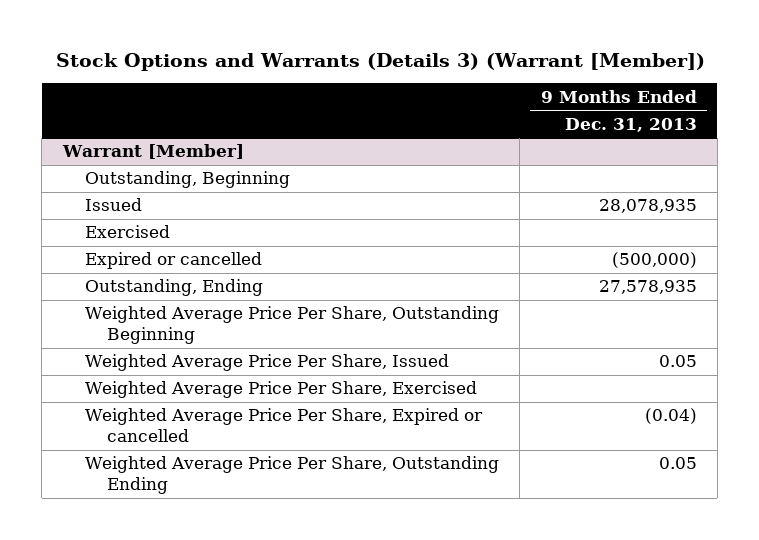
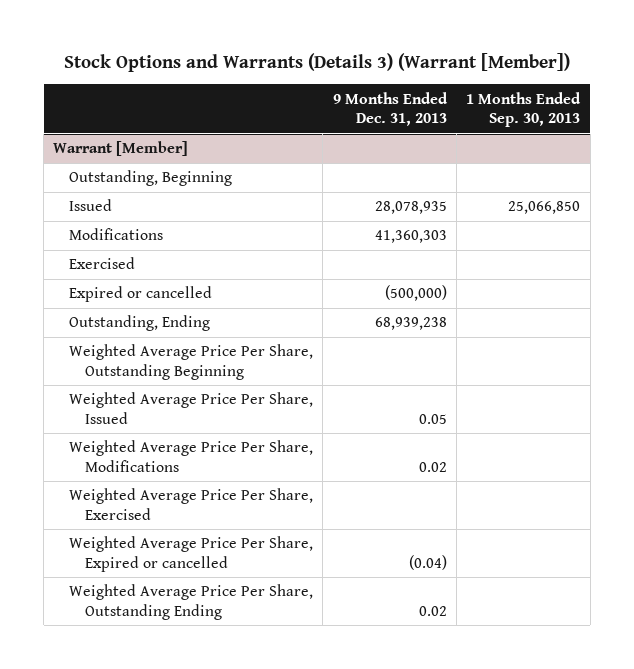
- | 9 Months Ended Dec. 31, 2013
+ | 9 Months Ended Dec. 31, 2013 | 1 Months Ended Sep. 30, 2013
@ Warrant [Member]
+ Modifications | 41,360,303 |
- Outstanding, Ending | 27,578,935
+ Outstanding, Ending | 68,939,238 |
+ Weighted Average Price Per Share, Modifications | 0.02 |
- Weighted Average Price Per Share, Outstanding Ending | 0.05
+ Weighted Average Price Per Share, Outstanding Ending | 0.02 |

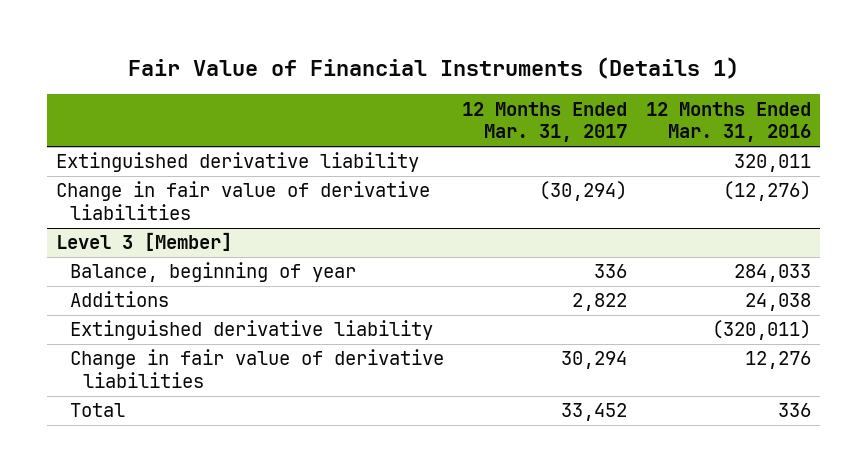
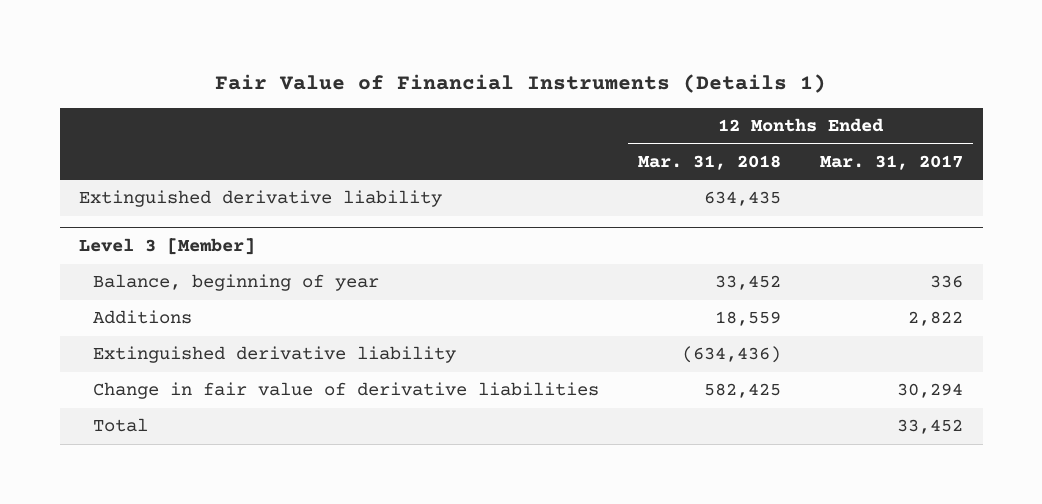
- | 12 Months Ended Mar. 31, 2017 | 12 Months Ended Mar. 31, 2016
+ | 12 Months Ended Mar. 31, 2018 | 12 Months Ended Mar. 31, 2017
- Change in fair value of derivative liabilities | (30,294) | (12,276)

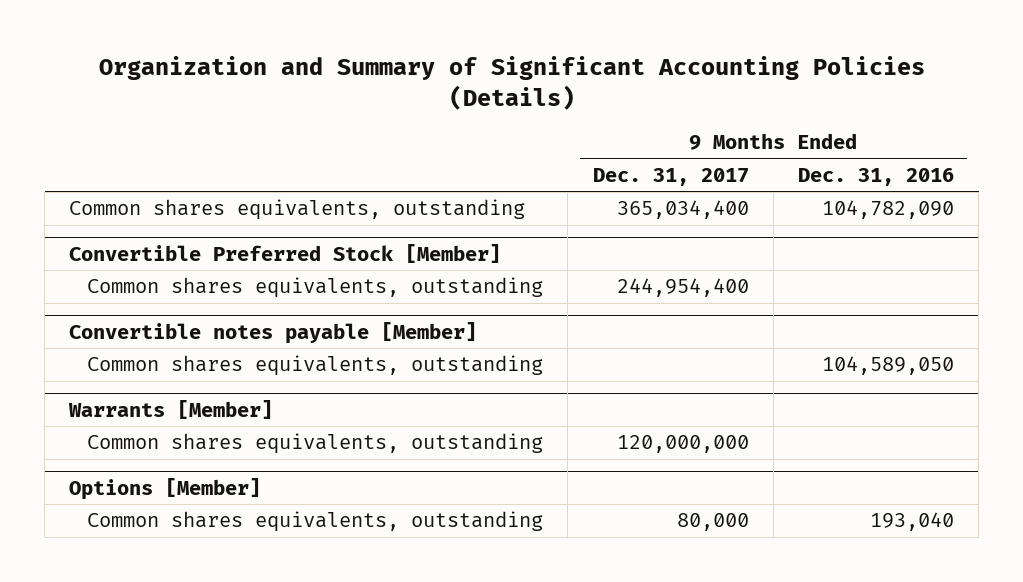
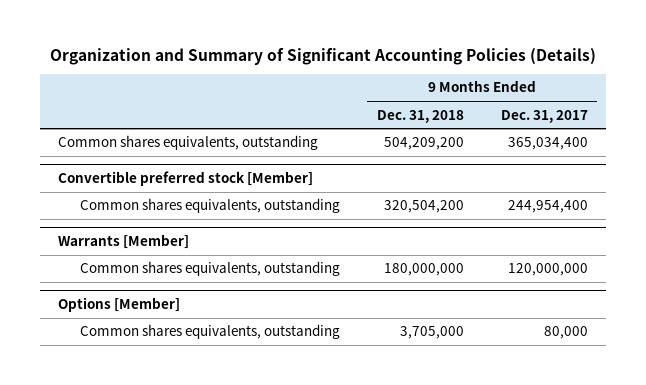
- | 9 Months Ended Dec. 31, 2017 | 9 Months Ended Dec. 31, 2016
+ | 9 Months Ended Dec. 31, 2018 | 9 Months Ended Dec. 31, 2017
- Convertible Preferred Stock [Member]
+ Convertible preferred stock [Member]
- Convertible notes payable [Member]
- Common shares equivalents, outstanding | | 104,589,050

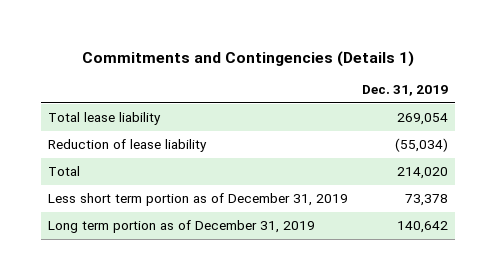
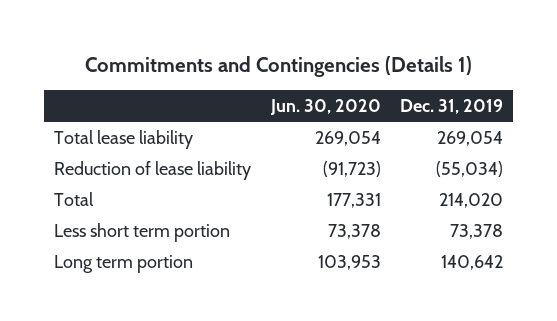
- | Dec. 31, 2019
+ | Jun. 30, 2020 | Dec. 31, 2019
- Less short term portion as of December 31, 2019 | 73,378
- Long term portion as of December 31, 2019 | 140,642
+ Less short term portion | 73,378 | 73,378
+ Long term portion | 103,953 | 140,642

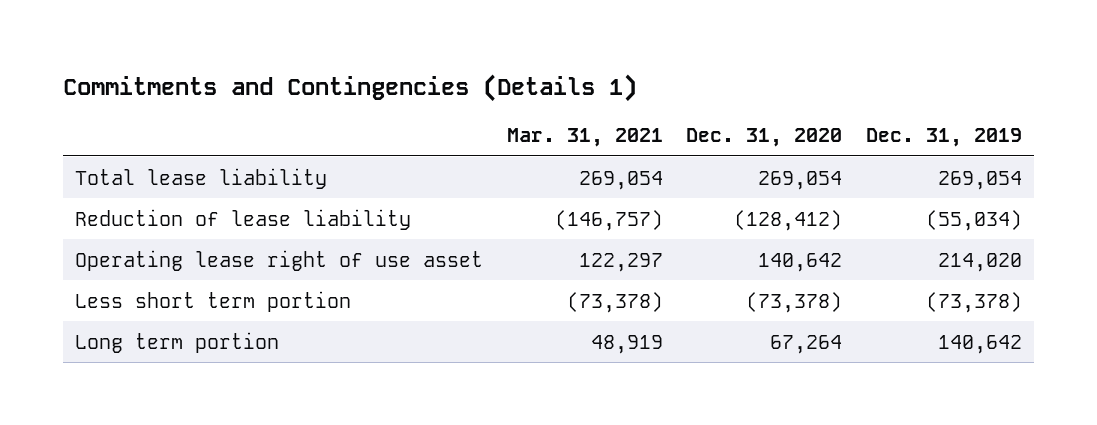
- | Jun. 30, 2020 | Dec. 31, 2019
+ | Mar. 31, 2021 | Dec. 31, 2020 | Dec. 31, 2019
- Total | 177,331 | 214,020
- Less short term portion | 73,378 | 73,378
+ Operating lease right of use asset | 122,297 | 140,642 | 214,020
+ Less short term portion | (73,378) | (73,378) | (73,378)

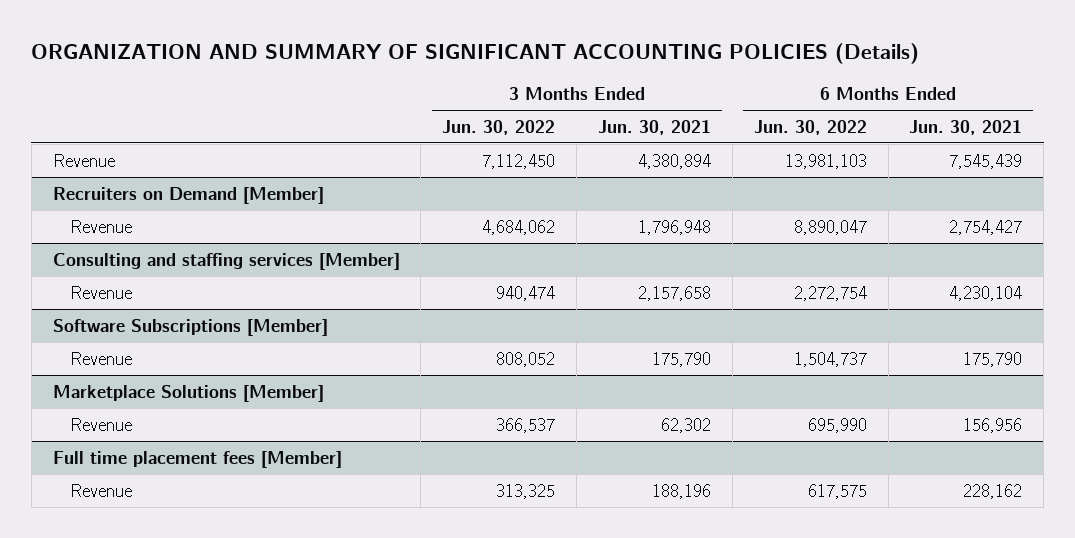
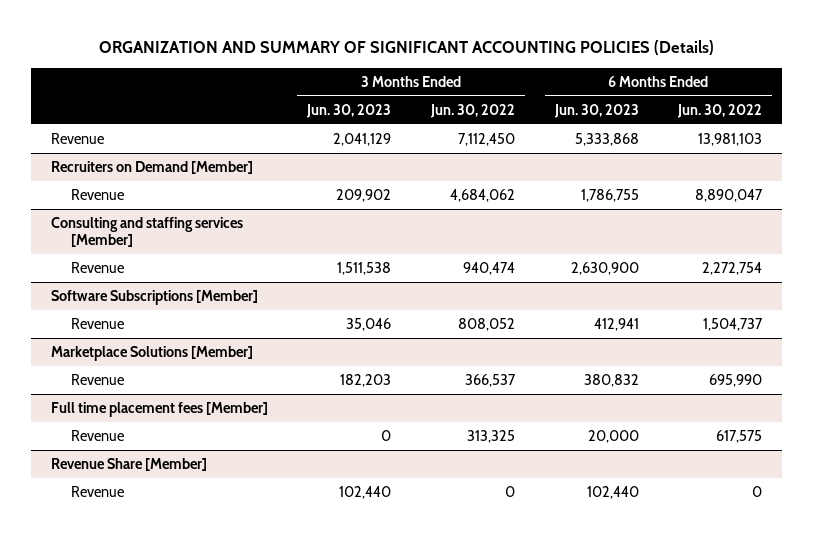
- | 3 Months Ended Jun. 30, 2022 | 3 Months Ended Jun. 30, 2021 | 6 Months Ended Jun. 30, 2022 | 6 Months Ended Jun. 30, 2021
+ | 3 Months Ended Jun. 30, 2023 | 3 Months Ended Jun. 30, 2022 | 6 Months Ended Jun. 30, 2023 | 6 Months Ended Jun. 30, 2022
+ Revenue Share [Member]
+ Revenue | 102,440 | 0 | 102,440 | 0

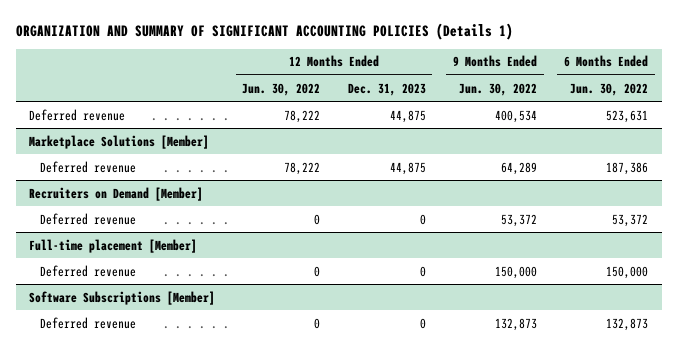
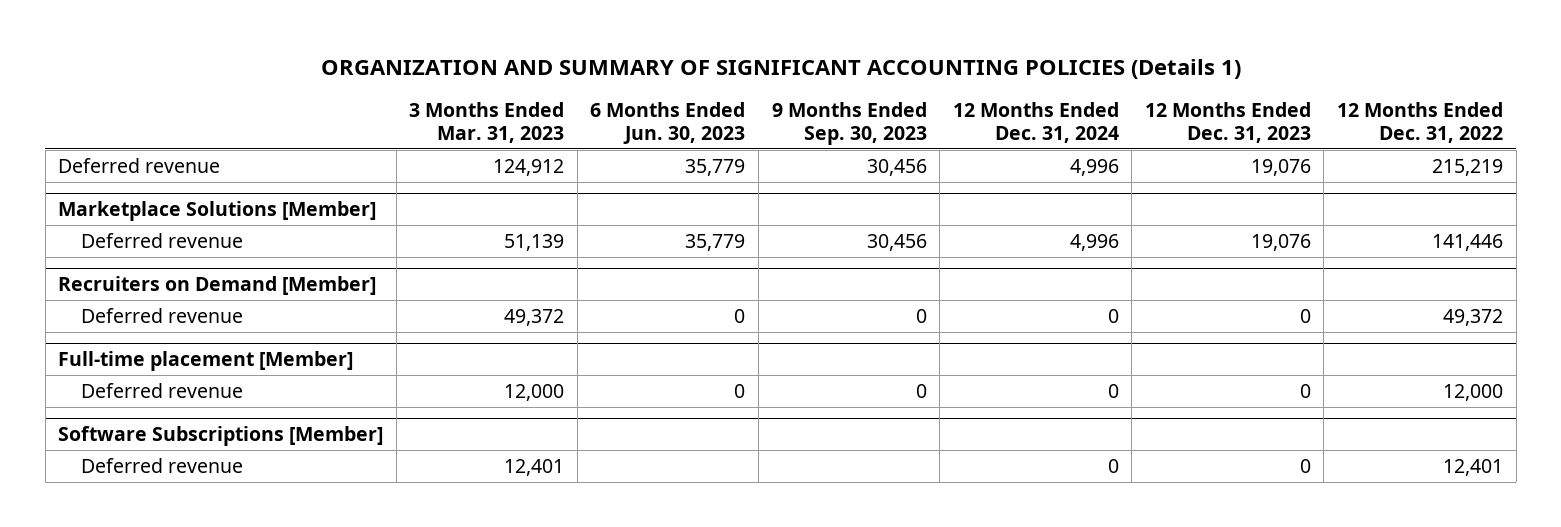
- | 12 Months Ended Jun. 30, 2022 | 12 Months Ended Dec. 31, 2023 | 9 Months Ended Jun. 30, 2022 | 6 Months Ended Jun. 30, 2022
+ | 3 Months Ended Mar. 31, 2023 | 6 Months Ended Jun. 30, 2023 | 9 Months Ended Sep. 30, 2023 | 12 Months Ended Dec. 31, 2024 | 12 Months Ended Dec. 31, 2023 | 12 Months Ended Dec. 31, 2022
- Deferred revenue | 78,222 | 44,875 | 400,534 | 523,631
+ Deferred revenue | 124,912 | 35,779 | 30,456 | 4,996 | 19,076 | 215,219
@ Marketplace Solutions [Member]
- Deferred revenue | 78,222 | 44,875 | 64,289 | 187,386
+ Deferred revenue | 51,139 | 35,779 | 30,456 | 4,996 | 19,076 | 141,446

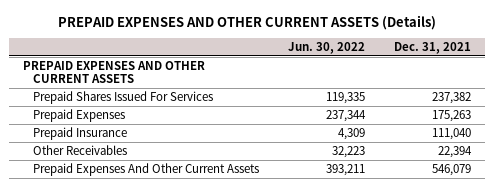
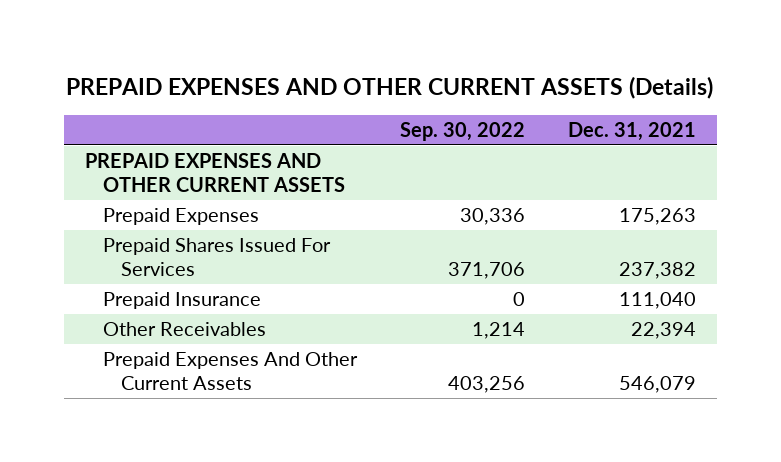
- | Jun. 30, 2022 | Dec. 31, 2021
+ | Sep. 30, 2022 | Dec. 31, 2021
moved down: Prepaid Shares Issued For Services | 371,706 | 237,382

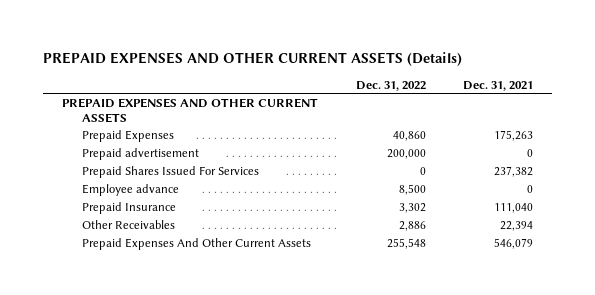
- | Sep. 30, 2022 | Dec. 31, 2021
+ | Dec. 31, 2022 | Dec. 31, 2021
+ Prepaid advertisement | 200,000 | 0
+ Employee advance | 8,500 | 0

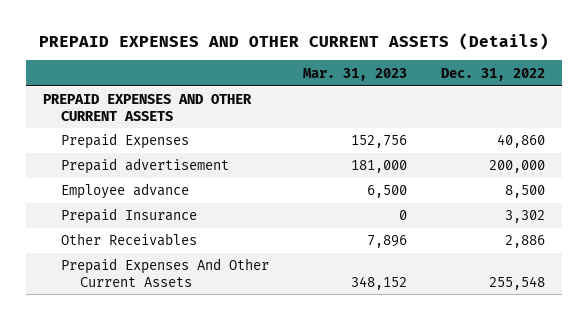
- | Dec. 31, 2022 | Dec. 31, 2021
+ | Mar. 31, 2023 | Dec. 31, 2022
- Prepaid Shares Issued For Services | 0 | 237,382

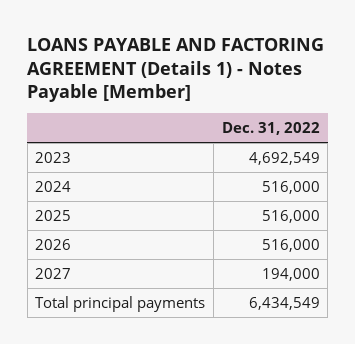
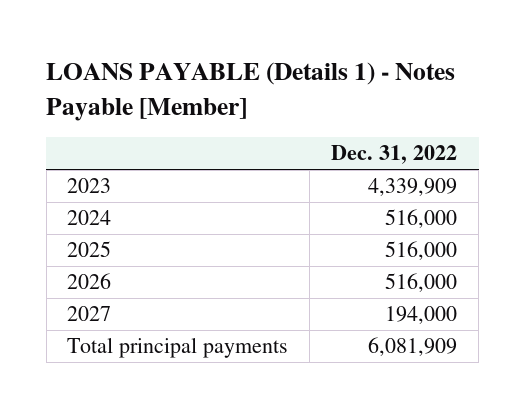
- LOANS PAYABLE AND FACTORING AGREEMENT (Details 1) - Notes Payable [Member]
+ LOANS PAYABLE (Details 1) - Notes Payable [Member]
- 2023 | 4,692,549
+ 2023 | 4,339,909
- Total principal payments | 6,434,549
+ Total principal payments | 6,081,909

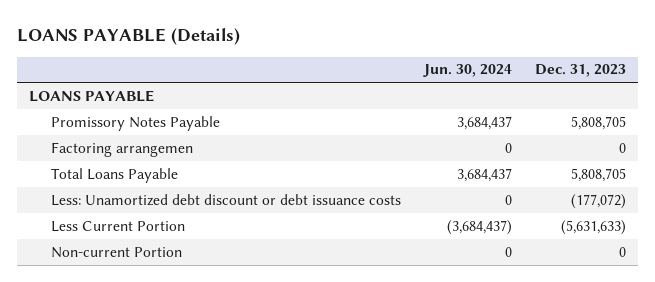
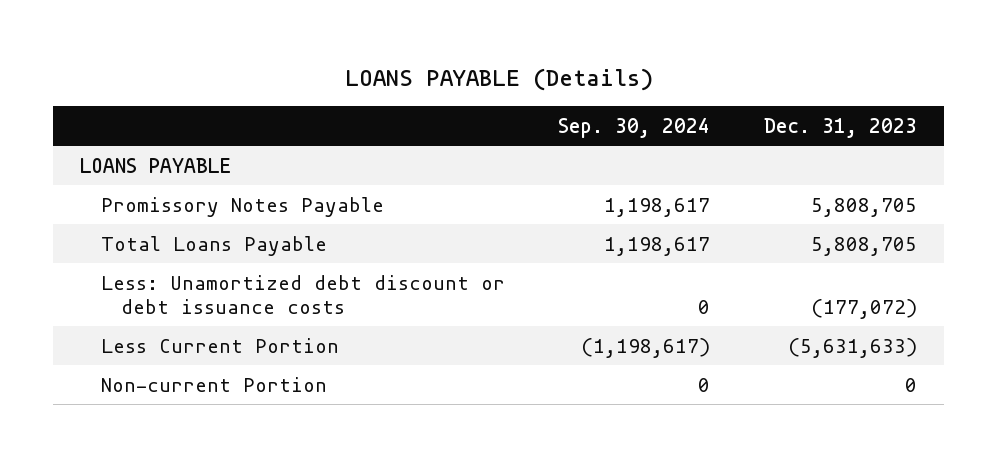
- | Jun. 30, 2024 | Dec. 31, 2023
+ | Sep. 30, 2024 | Dec. 31, 2023
- Factoring arrangemen | 0 | 0

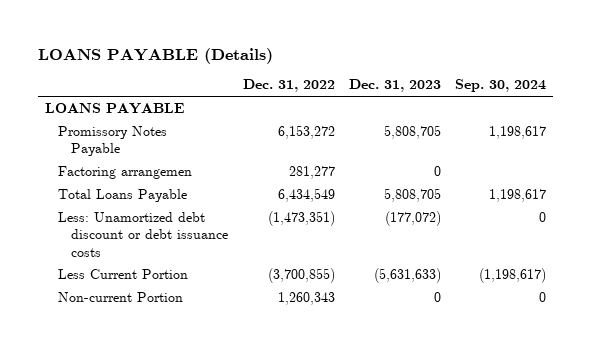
- | Sep. 30, 2024 | Dec. 31, 2023
+ | Dec. 31, 2022 | Dec. 31, 2023 | Sep. 30, 2024
+ Factoring arrangemen | 281,277 | 0 |

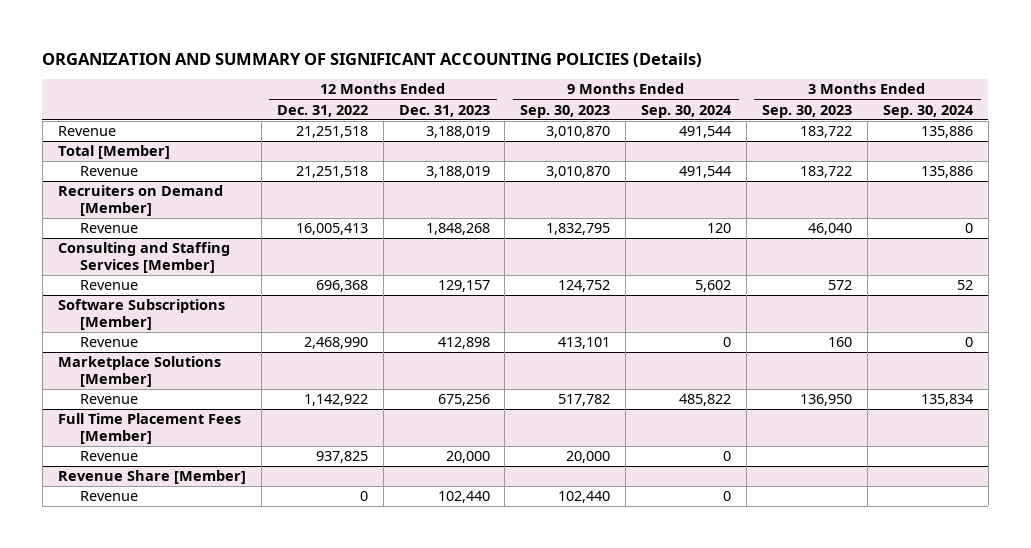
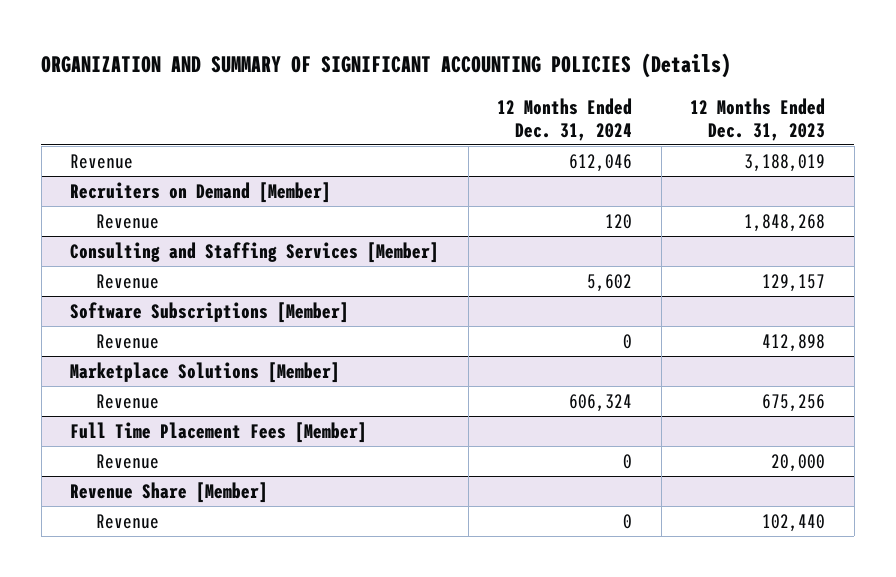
- | 12 Months Ended Dec. 31, 2022 | 12 Months Ended Dec. 31, 2023 | 9 Months Ended Sep. 30, 2023 | 9 Months Ended Sep. 30, 2024 | 3 Months Ended Sep. 30, 2023 | 3 Months Ended Sep. 30, 2024
+ | 12 Months Ended Dec. 31, 2024 | 12 Months Ended Dec. 31, 2023
- Total [Member]
- Revenue | 21,251,518 | 3,188,019 | 3,010,870 | 491,544 | 183,722 | 135,886

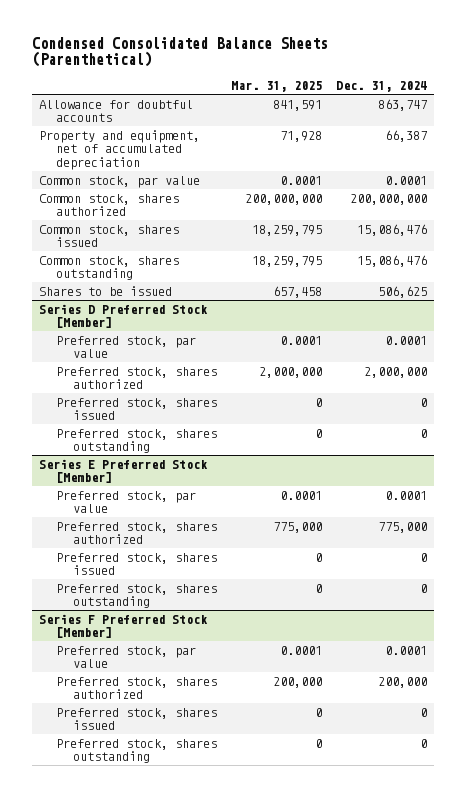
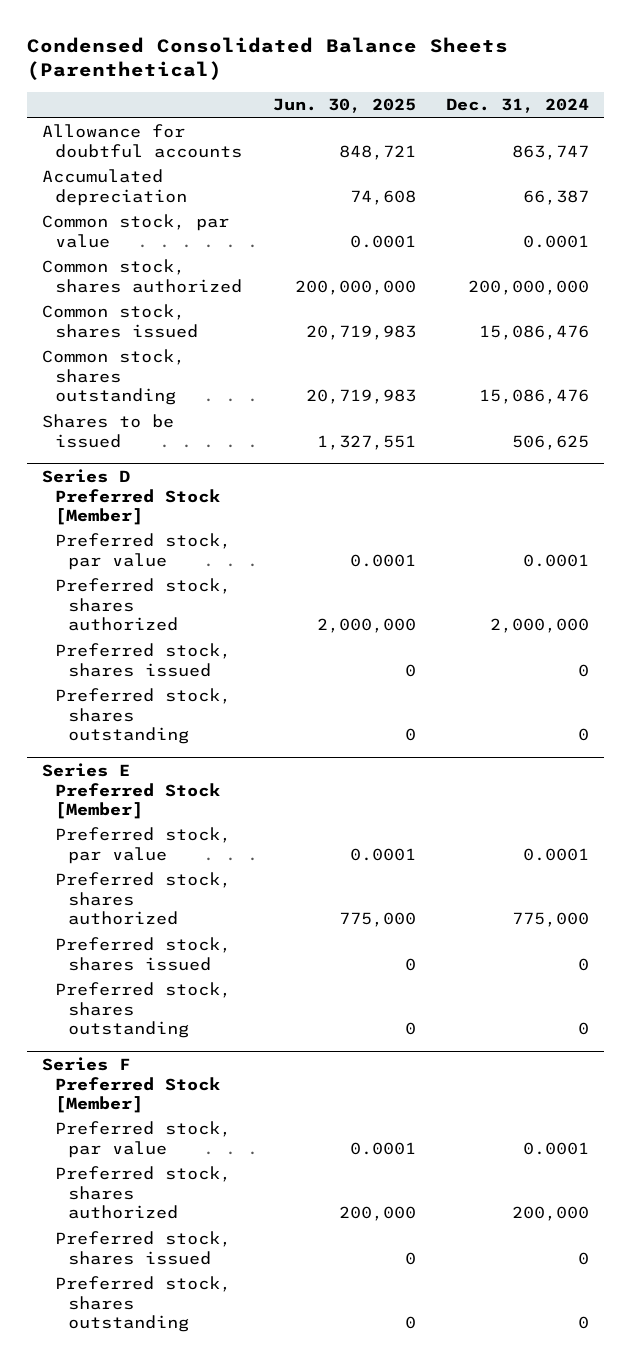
- | Mar. 31, 2025 | Dec. 31, 2024
+ | Jun. 30, 2025 | Dec. 31, 2024
- Property and equipment, net of accumulated depreciation | 71,928 | 66,387
+ Accumulated depreciation | 74,608 | 66,387

